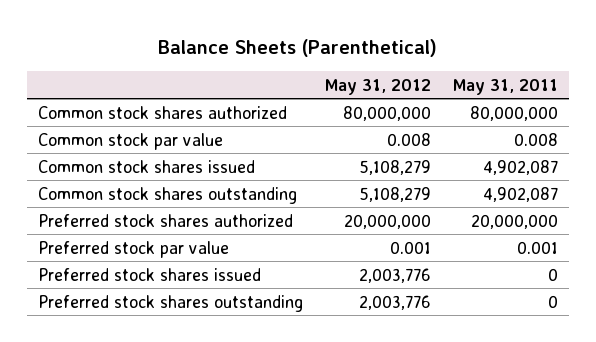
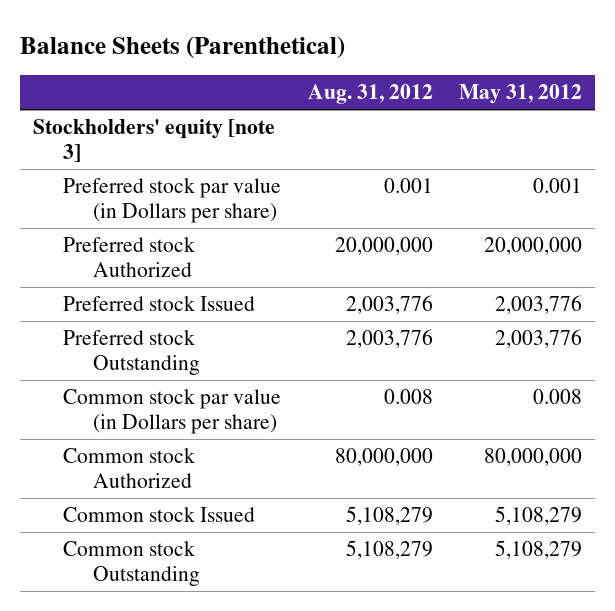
- | May 31, 2012 | May 31, 2011
+ | Aug. 31, 2012 | May 31, 2012
- Common stock shares authorized | 80,000,000 | 80,000,000
- Common stock par value | 0.008 | 0.008
- Common stock shares issued | 5,108,279 | 4,902,087
- Common stock shares outstanding | 5,108,279 | 4,902,087
- Preferred stock shares authorized | 20,000,000 | 20,000,000
- Preferred stock par value | 0.001 | 0.001
- Preferred stock shares issued | 2,003,776 | 0
- Preferred stock shares outstanding | 2,003,776 | 0
+ Stockholders' equity [note 3]
+ Preferred stock par value (in Dollars per share) | 0.001 | 0.001
+ Preferred stock Authorized | 20,000,000 | 20,000,000
+ Preferred stock Issued | 2,003,776 | 2,003,776
+ Preferred stock Outstanding | 2,003,776 | 2,003,776
+ Common stock par value (in Dollars per share) | 0.008 | 0.008
+ Common stock Authorized | 80,000,000 | 80,000,000
+ Common stock Issued | 5,108,279 | 5,108,279
+ Common stock Outstanding | 5,108,279 | 5,108,279

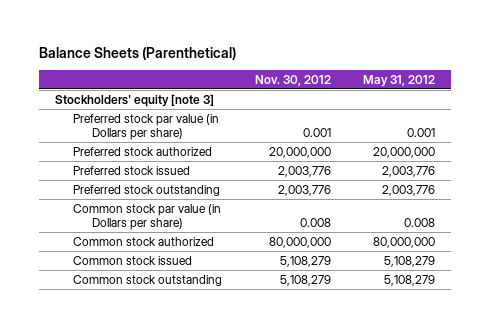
- | Aug. 31, 2012 | May 31, 2012
+ | Nov. 30, 2012 | May 31, 2012
- Preferred stock Authorized | 20,000,000 | 20,000,000
- Preferred stock Issued | 2,003,776 | 2,003,776
- Preferred stock Outstanding | 2,003,776 | 2,003,776
+ Preferred stock authorized | 20,000,000 | 20,000,000
+ Preferred stock issued | 2,003,776 | 2,003,776
+ Preferred stock outstanding | 2,003,776 | 2,003,776
- Common stock Authorized | 80,000,000 | 80,000,000
- Common stock Issued | 5,108,279 | 5,108,279
- Common stock Outstanding | 5,108,279 | 5,108,279
+ Common stock authorized | 80,000,000 | 80,000,000
+ Common stock issued | 5,108,279 | 5,108,279
+ Common stock outstanding | 5,108,279 | 5,108,279

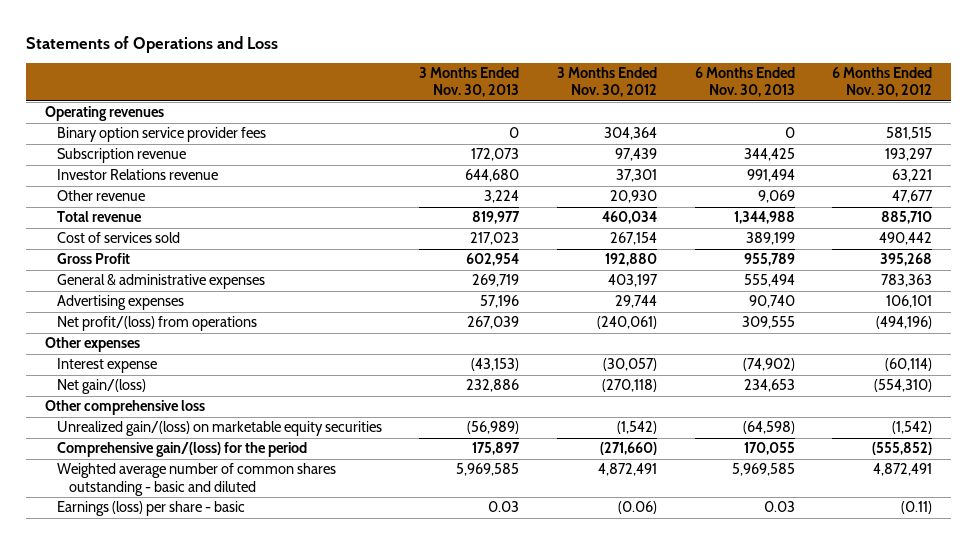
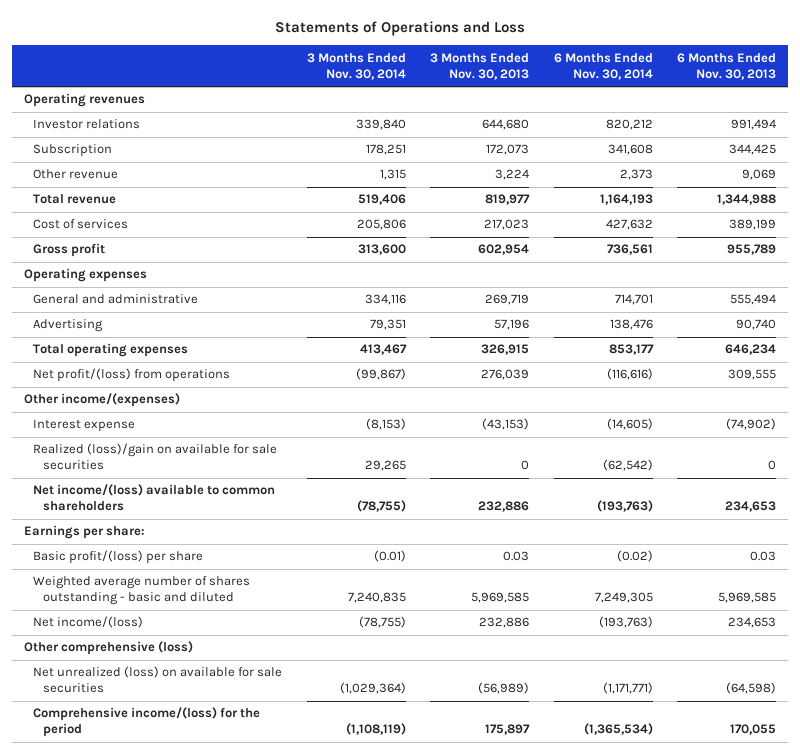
- | 3 Months Ended Nov. 30, 2013 | 3 Months Ended Nov. 30, 2012 | 6 Months Ended Nov. 30, 2013 | 6 Months Ended Nov. 30, 2012
+ | 3 Months Ended Nov. 30, 2014 | 3 Months Ended Nov. 30, 2013 | 6 Months Ended Nov. 30, 2014 | 6 Months Ended Nov. 30, 2013
- Binary option service provider fees | 0 | 304,364 | 0 | 581,515
- Subscription revenue | 172,073 | 97,439 | 344,425 | 193,297
- Investor Relations revenue | 644,680 | 37,301 | 991,494 | 63,221
+ Investor relations | 339,840 | 644,680 | 820,212 | 991,494
+ Subscription | 178,251 | 172,073 | 341,608 | 344,425
- Cost of services sold | 217,023 | 267,154 | 389,199 | 490,442
- Gross Profit | 602,954 | 192,880 | 955,789 | 395,268
- General & administrative expenses | 269,719 | 403,197 | 555,494 | 783,363
- Advertising expenses | 57,196 | 29,744 | 90,740 | 106,101
- Net profit/(loss) from operations | 267,039 | (240,061) | 309,555 | (494,196)
- Other expenses
+ Cost of services | 205,806 | 217,023 | 427,632 | 389,199
+ Gross profit | 313,600 | 602,954 | 736,561 | 955,789
+ Operating expenses
+ General and administrative | 334,116 | 269,719 | 714,701 | 555,494
+ Advertising | 79,351 | 57,196 | 138,476 | 90,740
+ Total operating expenses | 413,467 | 326,915 | 853,177 | 646,234
+ Net profit/(loss) from operations | (99,867) | 276,039 | (116,616) | 309,555
+ Other income/(expenses)
- Net gain/(loss) | 232,886 | (270,118) | 234,653 | (554,310)
- Other comprehensive loss
- Unrealized gain/(loss) on marketable equity securities | (56,989) | (1,542) | (64,598) | (1,542)
- Comprehensive gain/(loss) for the period | 175,897 | (271,660) | 170,055 | (555,852)
- Weighted average number of common shares outstanding - basic and diluted | 5,969,585 | 4,872,491 | 5,969,585 | 4,872,491
- Earnings (loss) per share - basic | 0.03 | (0.06) | 0.03 | (0.11)
+ Realized (loss)/gain on available for sale securities | 29,265 | 0 | (62,542) | 0
+ Net income/(loss) available to common shareholders | (78,755) | 232,886 | (193,763) | 234,653
+ Earnings per share:
+ Basic profit/(loss) per share | (0.01) | 0.03 | (0.02) | 0.03
+ Weighted average number of shares outstanding - basic and diluted | 7,240,835 | 5,969,585 | 7,249,305 | 5,969,585
+ Net income/(loss) | (78,755) | 232,886 | (193,763) | 234,653
+ Other comprehensive (loss)
+ Net unrealized (loss) on available for sale securities | (1,029,364) | (56,989) | (1,171,771) | (64,598)
+ Comprehensive income/(loss) for the period | (1,108,119) | 175,897 | (1,365,534) | 170,055

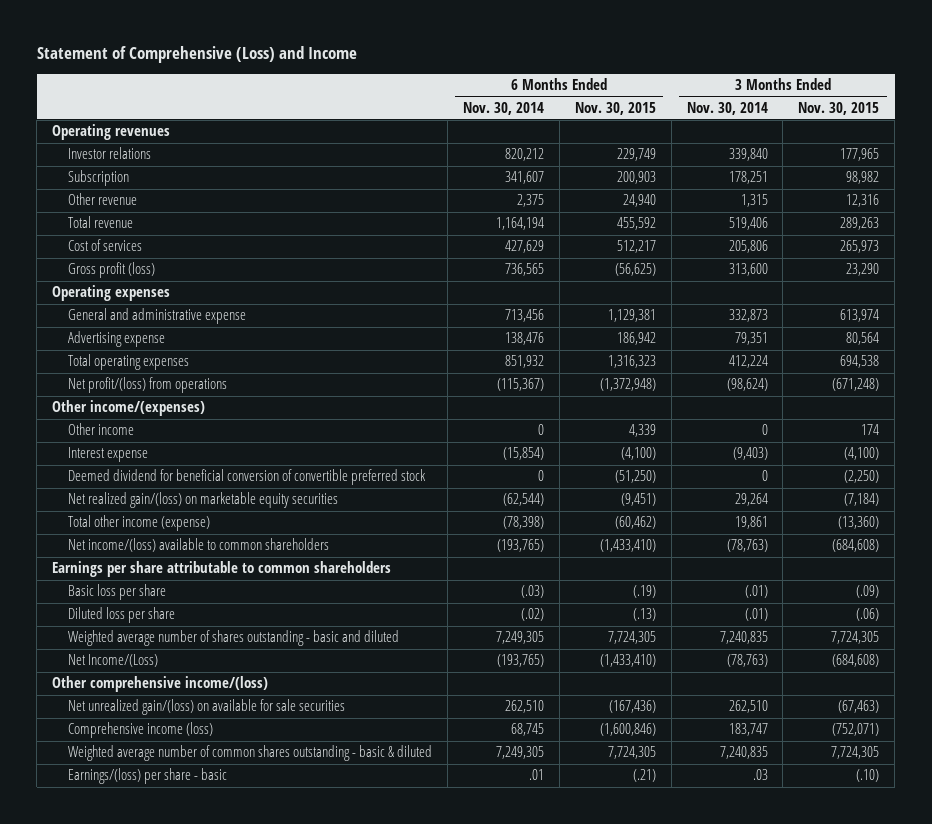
- Statements of Operations and Loss
+ Statement of Comprehensive (Loss) and Income
- | 3 Months Ended Nov. 30, 2014 | 3 Months Ended Nov. 30, 2013 | 6 Months Ended Nov. 30, 2014 | 6 Months Ended Nov. 30, 2013
+ | 6 Months Ended Nov. 30, 2014 | 6 Months Ended Nov. 30, 2015 | 3 Months Ended Nov. 30, 2014 | 3 Months Ended Nov. 30, 2015
- Subscription | 178,251 | 172,073 | 341,608 | 344,425
- Other revenue | 1,315 | 3,224 | 2,373 | 9,069
- Total revenue | 519,406 | 819,977 | 1,164,193 | 1,344,988
- Cost of services | 205,806 | 217,023 | 427,632 | 389,199
- Gross profit | 313,600 | 602,954 | 736,561 | 955,789
+ Subscription | 341,607 | 200,903 | 178,251 | 98,982
+ Other revenue | 2,375 | 24,940 | 1,315 | 12,316
+ Total revenue | 1,164,194 | 455,592 | 519,406 | 289,263
+ Cost of services | 427,629 | 512,217 | 205,806 | 265,973
+ Gross profit (loss) | 736,565 | (56,625) | 313,600 | 23,290
- General and administrative | 334,116 | 269,719 | 714,701 | 555,494
- Advertising | 79,351 | 57,196 | 138,476 | 90,740
- Total operating expenses | 413,467 | 326,915 | 853,177 | 646,234
- Net profit/(loss) from operations | (99,867) | 276,039 | (116,616) | 309,555
+ General and administrative expense | 713,456 | 1,129,381 | 332,873 | 613,974
+ Advertising expense | 138,476 | 186,942 | 79,351 | 80,564
+ Total operating expenses | 851,932 | 1,316,323 | 412,224 | 694,538
+ Net profit/(loss) from operations | (115,367) | (1,372,948) | (98,624) | (671,248)
- Interest expense | (8,153) | (43,153) | (14,605) | (74,902)
- Realized (loss)/gain on available for sale securities | 29,265 | 0 | (62,542) | 0
- Net income/(loss) available to common shareholders | (78,755) | 232,886 | (193,763) | 234,653
- Earnings per share:
- Basic profit/(loss) per share | (0.01) | 0.03 | (0.02) | 0.03
+ Other income | 0 | 4,339 | 0 | 174
+ Interest expense | (15,854) | (4,100) | (9,403) | (4,100)
+ Deemed dividend for beneficial conversion of convertible preferred stock | 0 | (51,250) | 0 | (2,250)
+ Net realized gain/(loss) on marketable equity securities | (62,544) | (9,451) | 29,264 | (7,184)
+ Total other income (expense) | (78,398) | (60,462) | 19,861 | (13,360)
+ Net income/(loss) available to common shareholders | (193,765) | (1,433,410) | (78,763) | (684,608)
+ Earnings per share attributable to common shareholders
+ Basic loss per share | (.03) | (.19) | (.01) | (.09)
+ Diluted loss per share | (.02) | (.13) | (.01) | (.06)
- Net income/(loss) | (78,755) | 232,886 | (193,763) | 234,653
- Other comprehensive (loss)
- Net unrealized (loss) on available for sale securities | (1,029,364) | (56,989) | (1,171,771) | (64,598)
- Comprehensive income/(loss) for the period | (1,108,119) | 175,897 | (1,365,534) | 170,055
+ Net Income/(Loss) | (193,765) | (1,433,410) | (78,763) | (684,608)
+ Other comprehensive income/(loss)
+ Net unrealized gain/(loss) on available for sale securities | 262,510 | (167,436) | 262,510 | (67,463)
+ Comprehensive income (loss) | 68,745 | (1,600,846) | 183,747 | (752,071)
+ Weighted average number of common shares outstanding - basic & diluted | 7,249,305 | 7,724,305 | 7,240,835 | 7,724,305
+ Earnings/(loss) per share - basic | .01 | (.21) | .03 | (.10)

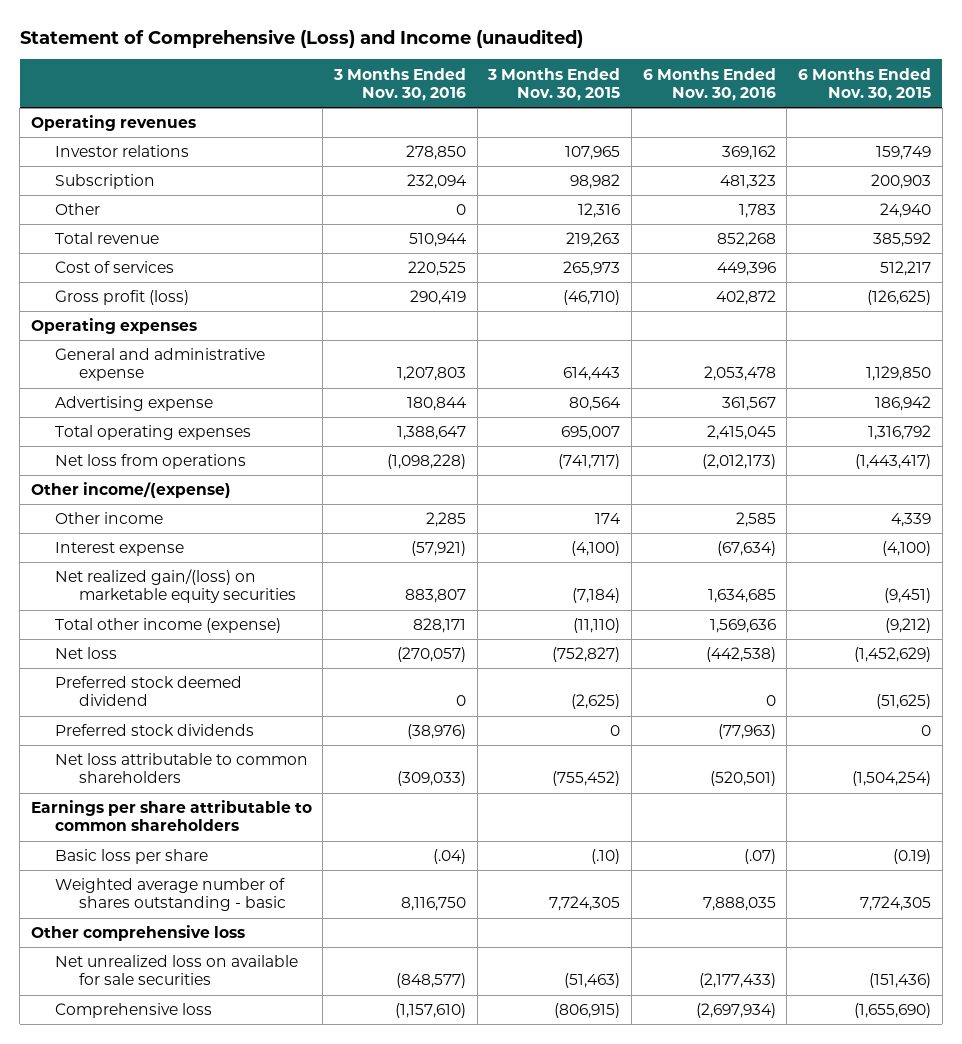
- Statement of Comprehensive (Loss) and Income
+ Statement of Comprehensive (Loss) and Income (unaudited)
- | 6 Months Ended Nov. 30, 2014 | 6 Months Ended Nov. 30, 2015 | 3 Months Ended Nov. 30, 2014 | 3 Months Ended Nov. 30, 2015
+ | 3 Months Ended Nov. 30, 2016 | 3 Months Ended Nov. 30, 2015 | 6 Months Ended Nov. 30, 2016 | 6 Months Ended Nov. 30, 2015
- Investor relations | 820,212 | 229,749 | 339,840 | 177,965
+ Investor relations | 278,850 | 107,965 | 369,162 | 159,749
- Other revenue | 2,375 | 24,940 | 1,315 | 12,316
- Total revenue | 1,164,194 | 455,592 | 519,406 | 289,263
+ Other | 0 | 12,316 | 1,783 | 24,940
+ Total revenue | 510,944 | 219,263 | 852,268 | 385,592
- Gross profit (loss) | 736,565 | (56,625) | 313,600 | 23,290
+ Gross profit (loss) | 290,419 | (46,710) | 402,872 | (126,625)
- General and administrative expense | 713,456 | 1,129,381 | 332,873 | 613,974
+ General and administrative expense | 1,207,803 | 614,443 | 2,053,478 | 1,129,850
- Total operating expenses | 851,932 | 1,316,323 | 412,224 | 694,538
- Net profit/(loss) from operations | (115,367) | (1,372,948) | (98,624) | (671,248)
- Other income/(expenses)
+ Total operating expenses | 1,388,647 | 695,007 | 2,415,045 | 1,316,792
+ Net loss from operations | (1,098,228) | (741,717) | (2,012,173) | (1,443,417)
+ Other income/(expense)
- Deemed dividend for beneficial conversion of convertible preferred stock | 0 | (51,250) | 0 | (2,250)
- Total other income (expense) | (78,398) | (60,462) | 19,861 | (13,360)
- Net income/(loss) available to common shareholders | (193,765) | (1,433,410) | (78,763) | (684,608)
+ Total other income (expense) | 828,171 | (11,110) | 1,569,636 | (9,212)
+ Net loss | (270,057) | (752,827) | (442,538) | (1,452,629)
+ Preferred stock deemed dividend | 0 | (2,625) | 0 | (51,625)
+ Preferred stock dividends | (38,976) | 0 | (77,963) | 0
+ Net loss attributable to common shareholders | (309,033) | (755,452) | (520,501) | (1,504,254)
- Basic loss per share | (.03) | (.19) | (.01) | (.09)
- Diluted loss per share | (.02) | (.13) | (.01) | (.06)
- Weighted average number of shares outstanding - basic and diluted | 7,249,305 | 7,724,305 | 7,240,835 | 7,724,305
- Net Income/(Loss) | (193,765) | (1,433,410) | (78,763) | (684,608)
- Other comprehensive income/(loss)
- Net unrealized gain/(loss) on available for sale securities | 262,510 | (167,436) | 262,510 | (67,463)
- Comprehensive income (loss) | 68,745 | (1,600,846) | 183,747 | (752,071)
- Weighted average number of common shares outstanding - basic & diluted | 7,249,305 | 7,724,305 | 7,240,835 | 7,724,305
- Earnings/(loss) per share - basic | .01 | (.21) | .03 | (.10)
+ Basic loss per share | (.04) | (.10) | (.07) | (0.19)
+ Weighted average number of shares outstanding - basic | 8,116,750 | 7,724,305 | 7,888,035 | 7,724,305
+ Other comprehensive loss
+ Net unrealized loss on available for sale securities | (848,577) | (51,463) | (2,177,433) | (151,436)
+ Comprehensive loss | (1,157,610) | (806,915) | (2,697,934) | (1,655,690)

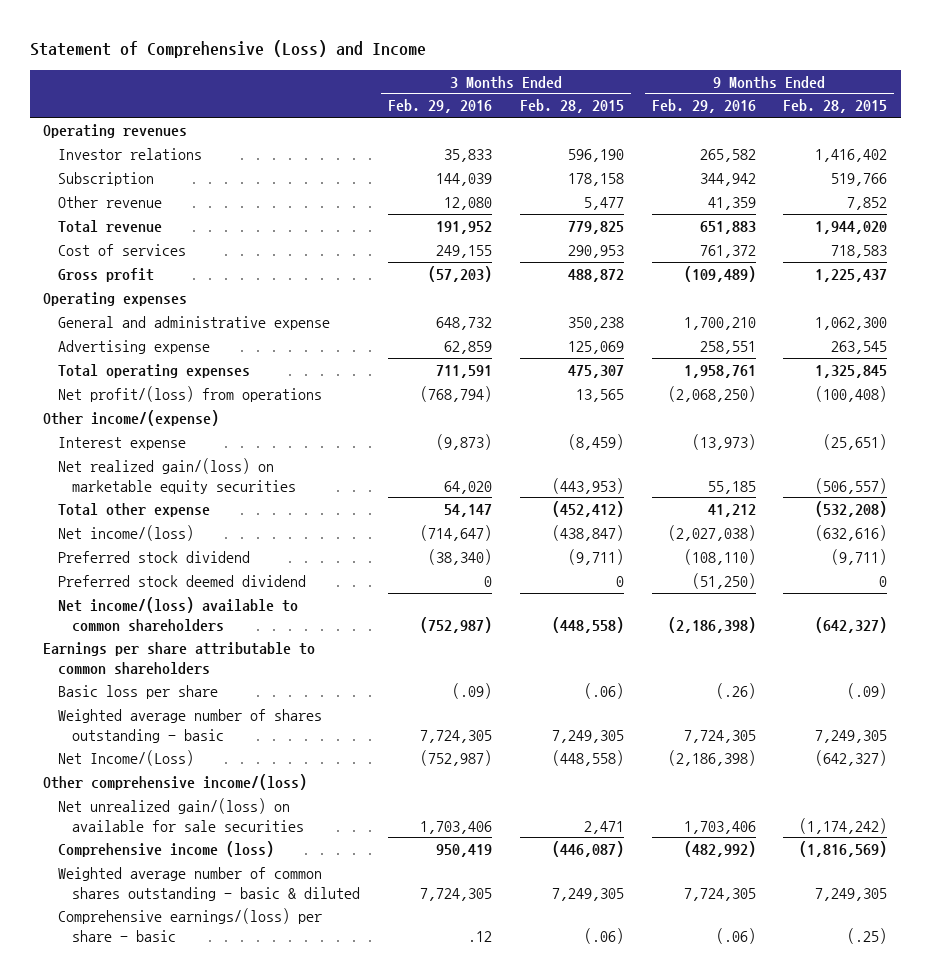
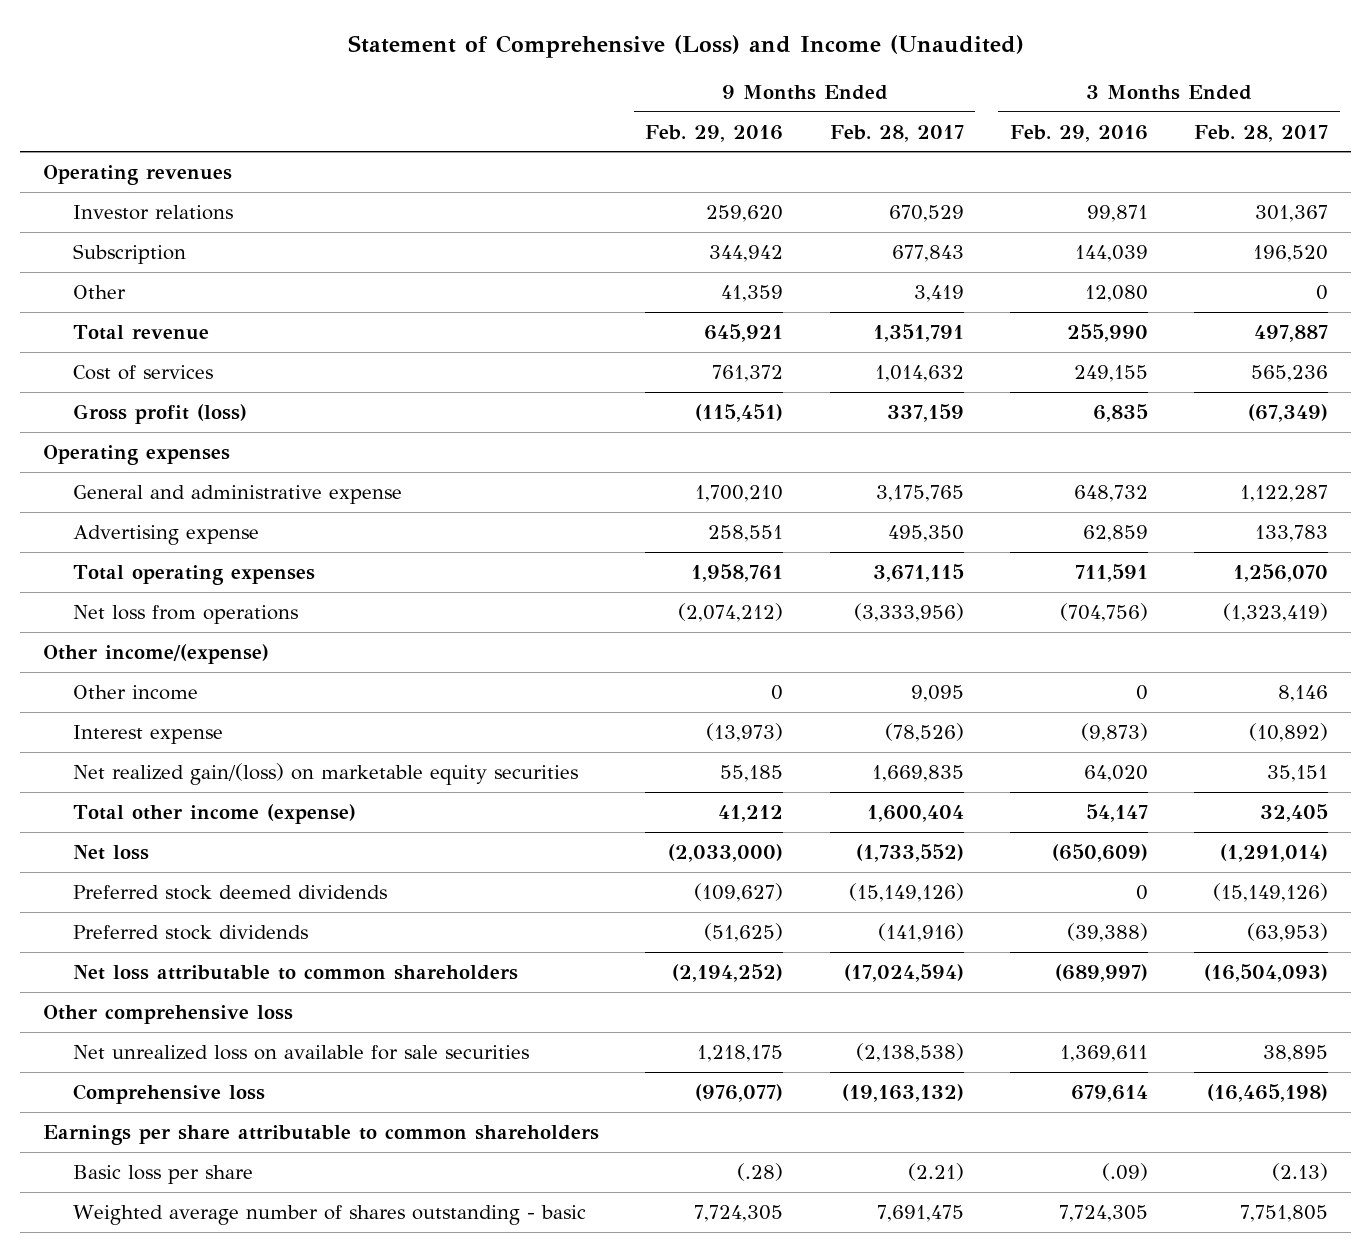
- Statement of Comprehensive (Loss) and Income
+ Statement of Comprehensive (Loss) and Income (Unaudited)
- | 3 Months Ended Feb. 29, 2016 | 3 Months Ended Feb. 28, 2015 | 9 Months Ended Feb. 29, 2016 | 9 Months Ended Feb. 28, 2015
+ | 9 Months Ended Feb. 29, 2016 | 9 Months Ended Feb. 28, 2017 | 3 Months Ended Feb. 29, 2016 | 3 Months Ended Feb. 28, 2017
- Investor relations | 35,833 | 596,190 | 265,582 | 1,416,402
+ Investor relations | 259,620 | 670,529 | 99,871 | 301,367
- Other revenue | 12,080 | 5,477 | 41,359 | 7,852
- Total revenue | 191,952 | 779,825 | 651,883 | 1,944,020
+ Other | 41,359 | 3,419 | 12,080 | 0
+ Total revenue | 645,921 | 1,351,791 | 255,990 | 497,887
- Gross profit | (57,203) | 488,872 | (109,489) | 1,225,437
+ Gross profit (loss) | (115,451) | 337,159 | 6,835 | (67,349)
- Net profit/(loss) from operations | (768,794) | 13,565 | (2,068,250) | (100,408)
+ Net loss from operations | (2,074,212) | (3,333,956) | (704,756) | (1,323,419)
+ Other income | 0 | 9,095 | 0 | 8,146
- Total other expense | 54,147 | (452,412) | 41,212 | (532,208)
- Net income/(loss) | (714,647) | (438,847) | (2,027,038) | (632,616)
- Preferred stock dividend | (38,340) | (9,711) | (108,110) | (9,711)
- Preferred stock deemed dividend | 0 | 0 | (51,250) | 0
- Net income/(loss) available to common shareholders | (752,987) | (448,558) | (2,186,398) | (642,327)
+ Total other income (expense) | 41,212 | 1,600,404 | 54,147 | 32,405
+ Net loss | (2,033,000) | (1,733,552) | (650,609) | (1,291,014)
+ Preferred stock deemed dividends | (109,627) | (15,149,126) | 0 | (15,149,126)
+ Preferred stock dividends | (51,625) | (141,916) | (39,388) | (63,953)
+ Net loss attributable to common shareholders | (2,194,252) | (17,024,594) | (689,997) | (16,504,093)
+ Other comprehensive loss
+ Net unrealized loss on available for sale securities | 1,218,175 | (2,138,538) | 1,369,611 | 38,895
+ Comprehensive loss | (976,077) | (19,163,132) | 679,614 | (16,465,198)
- Basic loss per share | (.09) | (.06) | (.26) | (.09)
+ Basic loss per share | (.28) | (2.21) | (.09) | (2.13)
- Net Income/(Loss) | (752,987) | (448,558) | (2,186,398) | (642,327)
- Other comprehensive income/(loss)
- Net unrealized gain/(loss) on available for sale securities | 1,703,406 | 2,471 | 1,703,406 | (1,174,242)
- Comprehensive income (loss) | 950,419 | (446,087) | (482,992) | (1,816,569)
- Weighted average number of common shares outstanding - basic & diluted | 7,724,305 | 7,249,305 | 7,724,305 | 7,249,305
- Comprehensive earnings/(loss) per share - basic | .12 | (.06) | (.06) | (.25)

